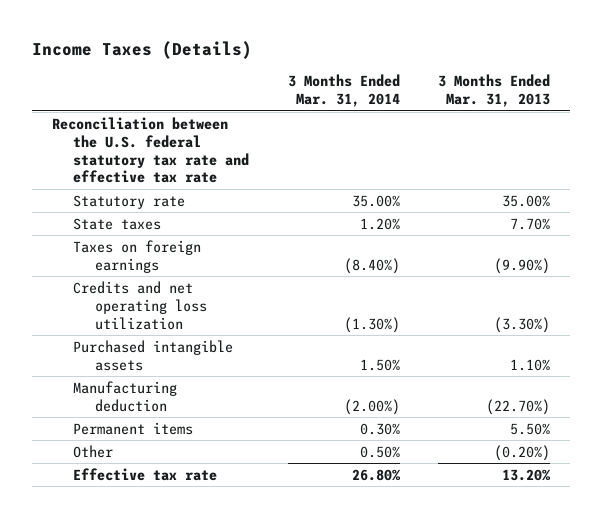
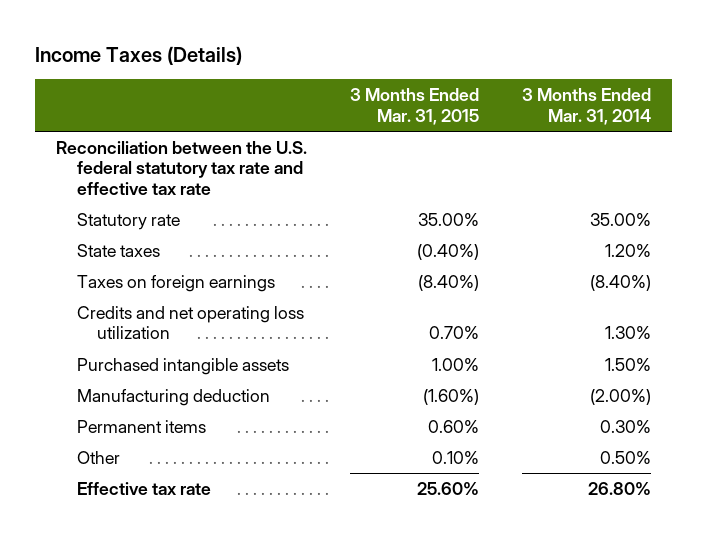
- | 3 Months Ended Mar. 31, 2014 | 3 Months Ended Mar. 31, 2013
+ | 3 Months Ended Mar. 31, 2015 | 3 Months Ended Mar. 31, 2014
- Credits and net operating loss utilization | (1.30%) | (3.30%)
+ Credits and net operating loss utilization | 0.70% | 1.30%

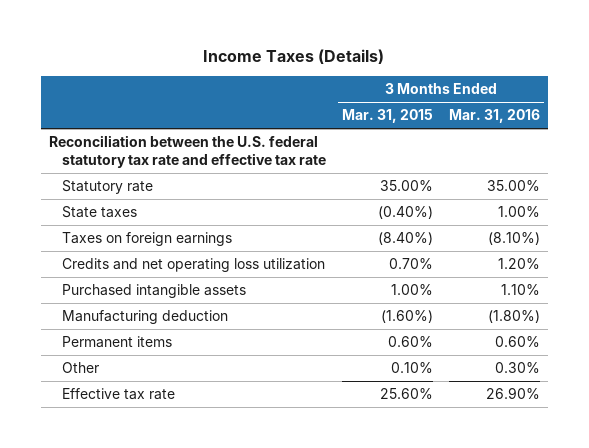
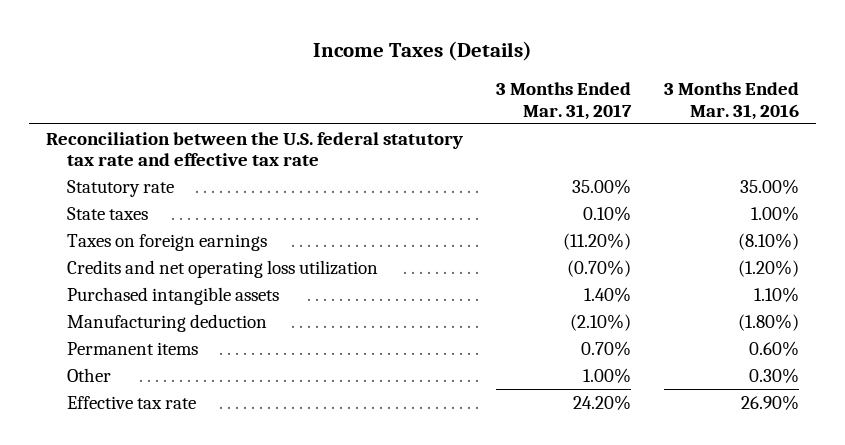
- | 3 Months Ended Mar. 31, 2015 | 3 Months Ended Mar. 31, 2016
+ | 3 Months Ended Mar. 31, 2017 | 3 Months Ended Mar. 31, 2016
- Credits and net operating loss utilization | 0.70% | 1.20%
+ Credits and net operating loss utilization | (0.70%) | (1.20%)

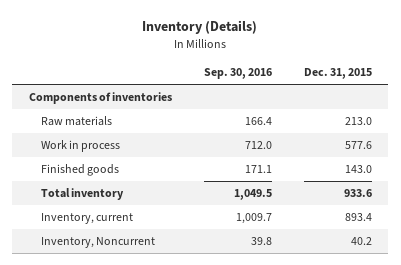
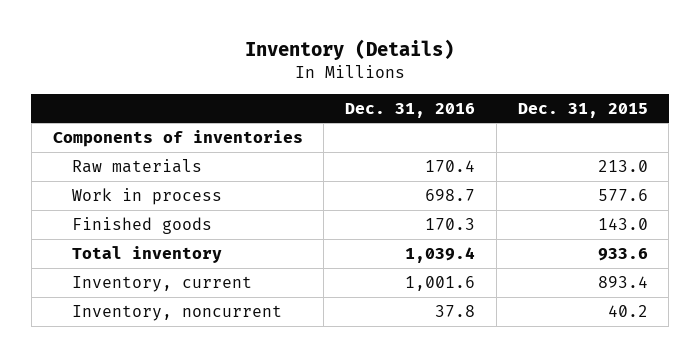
- | Sep. 30, 2016 | Dec. 31, 2015
+ | Dec. 31, 2016 | Dec. 31, 2015
- Inventory, Noncurrent | 39.8 | 40.2
+ Inventory, noncurrent | 37.8 | 40.2

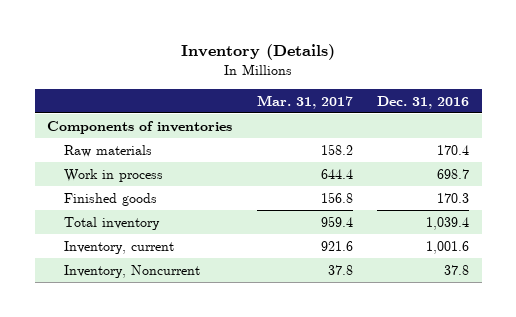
- | Dec. 31, 2016 | Dec. 31, 2015
+ | Mar. 31, 2017 | Dec. 31, 2016
- Inventory, noncurrent | 37.8 | 40.2
+ Inventory, Noncurrent | 37.8 | 37.8

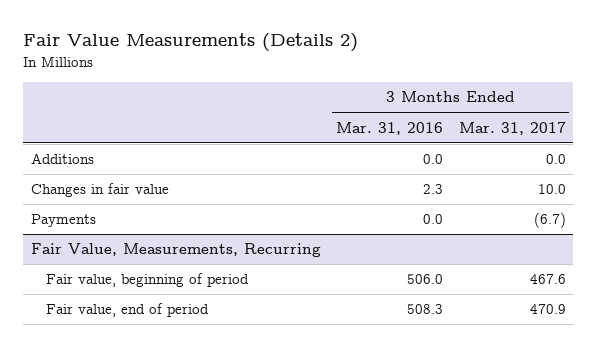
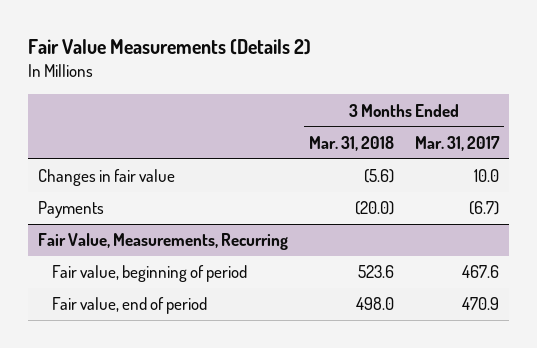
- | 3 Months Ended Mar. 31, 2016 | 3 Months Ended Mar. 31, 2017
+ | 3 Months Ended Mar. 31, 2018 | 3 Months Ended Mar. 31, 2017
- Additions | 0.0 | 0.0

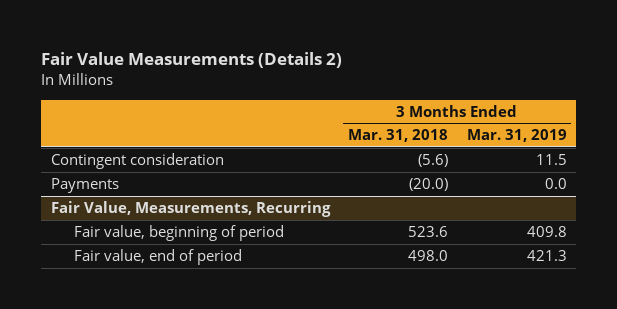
- | 3 Months Ended Mar. 31, 2018 | 3 Months Ended Mar. 31, 2017
+ | 3 Months Ended Mar. 31, 2018 | 3 Months Ended Mar. 31, 2019
- Changes in fair value | (5.6) | 10.0
+ Contingent consideration | (5.6) | 11.5

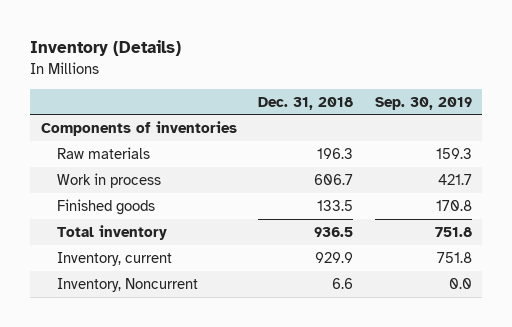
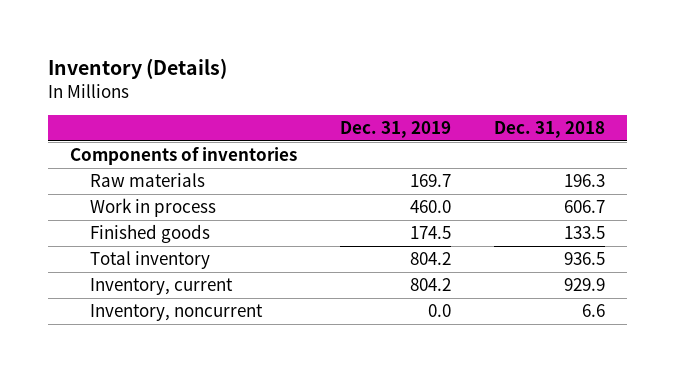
- | Dec. 31, 2018 | Sep. 30, 2019
+ | Dec. 31, 2019 | Dec. 31, 2018
- Inventory, Noncurrent | 6.6 | 0.0
+ Inventory, noncurrent | 0.0 | 6.6

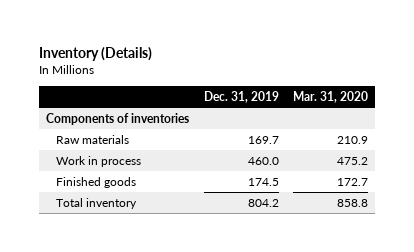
- | Dec. 31, 2019 | Dec. 31, 2018
+ | Dec. 31, 2019 | Mar. 31, 2020
- Inventory, current | 804.2 | 929.9
- Inventory, noncurrent | 0.0 | 6.6

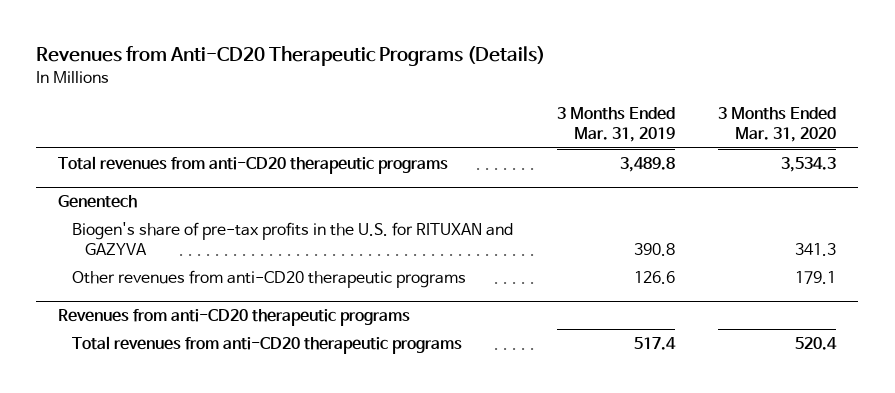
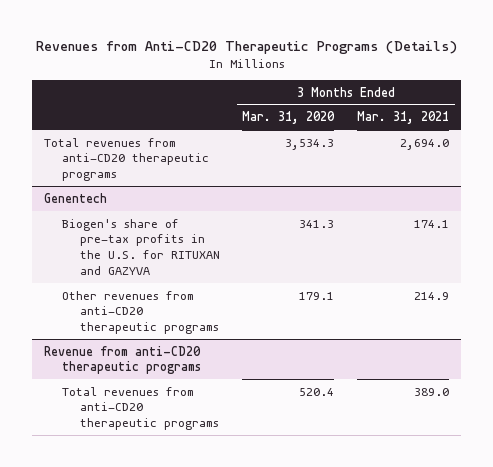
- | 3 Months Ended Mar. 31, 2019 | 3 Months Ended Mar. 31, 2020
+ | 3 Months Ended Mar. 31, 2020 | 3 Months Ended Mar. 31, 2021
- Revenues from anti-CD20 therapeutic programs
+ Revenue from anti-CD20 therapeutic programs

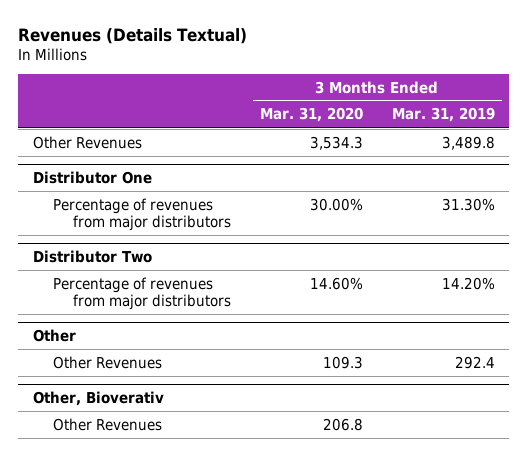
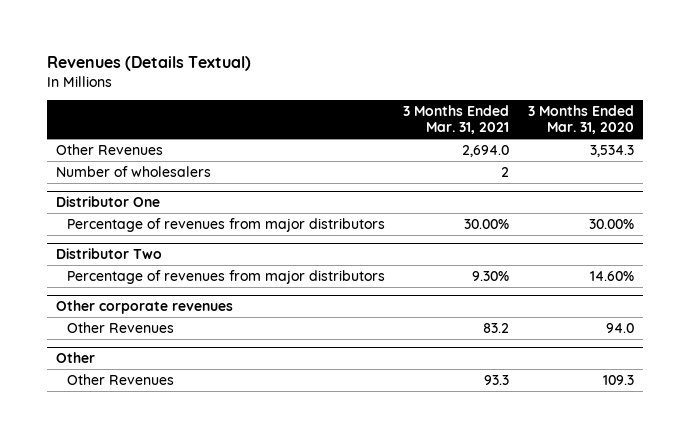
- | 3 Months Ended Mar. 31, 2020 | 3 Months Ended Mar. 31, 2019
+ | 3 Months Ended Mar. 31, 2021 | 3 Months Ended Mar. 31, 2020
+ Number of wholesalers | 2 |
+ Other corporate revenues
+ Other Revenues | 83.2 | 94.0
- Other, Bioverativ
- Other Revenues | 206.8 |

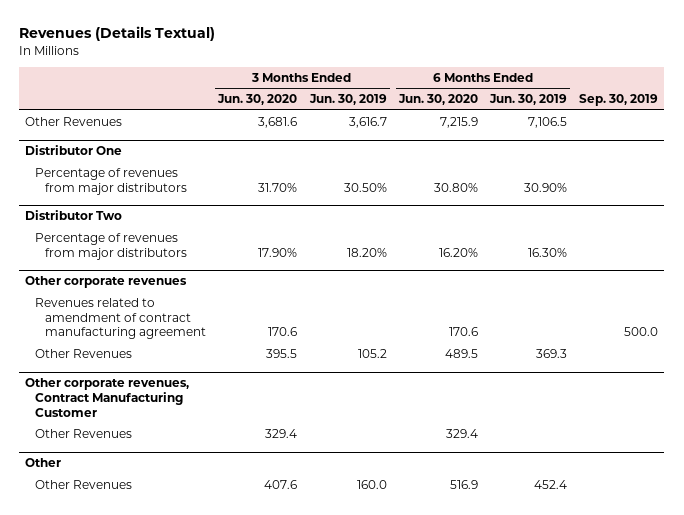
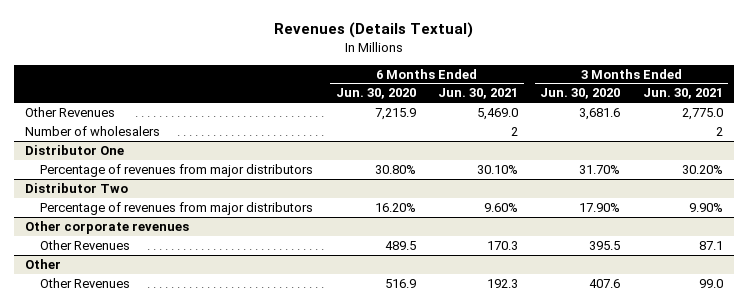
- | 3 Months Ended Jun. 30, 2020 | 3 Months Ended Jun. 30, 2019 | 6 Months Ended Jun. 30, 2020 | 6 Months Ended Jun. 30, 2019 | Sep. 30, 2019
+ | 6 Months Ended Jun. 30, 2020 | 6 Months Ended Jun. 30, 2021 | 3 Months Ended Jun. 30, 2020 | 3 Months Ended Jun. 30, 2021
+ Number of wholesalers | | 2 | | 2
@ Other corporate revenues
- Revenues related to amendment of contract manufacturing agreement | 170.6 | | 170.6 | | 500.0
- Other corporate revenues, Contract Manufacturing Customer
- Other Revenues | 329.4 | | 329.4 | |

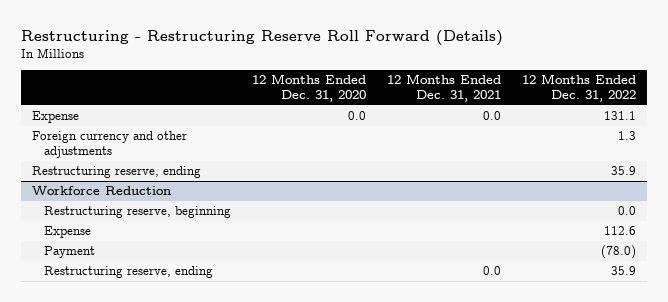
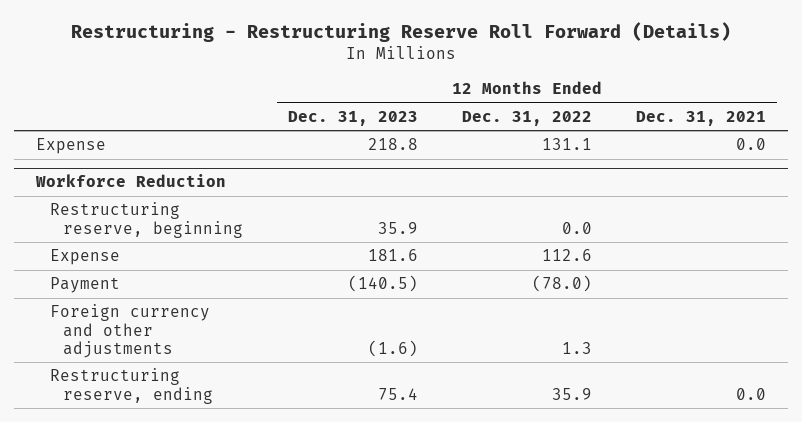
- | 12 Months Ended Dec. 31, 2020 | 12 Months Ended Dec. 31, 2021 | 12 Months Ended Dec. 31, 2022
+ | 12 Months Ended Dec. 31, 2023 | 12 Months Ended Dec. 31, 2022 | 12 Months Ended Dec. 31, 2021
- Foreign currency and other adjustments | | | 1.3
- Restructuring reserve, ending | | | 35.9
@ Workforce Reduction
+ Foreign currency and other adjustments | (1.6) | 1.3 |

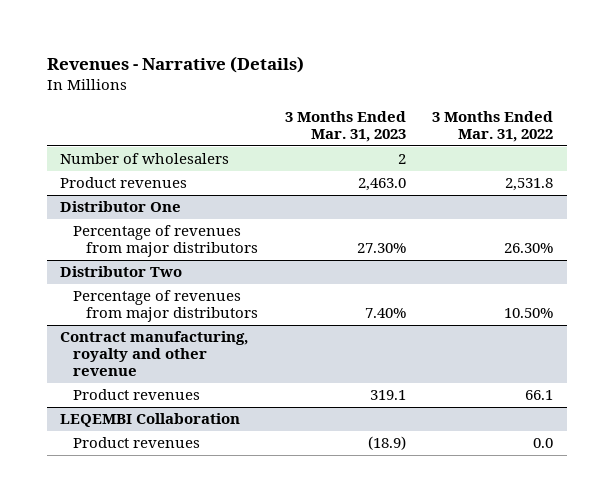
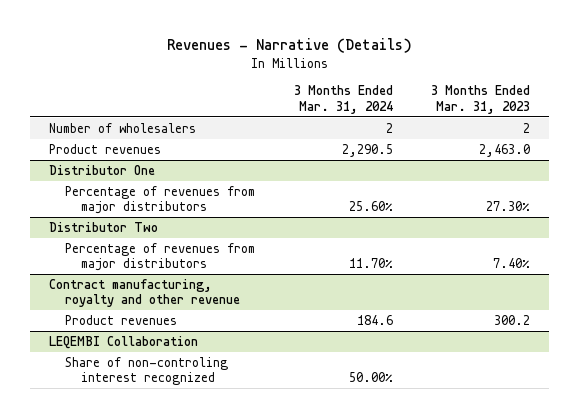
- | 3 Months Ended Mar. 31, 2023 | 3 Months Ended Mar. 31, 2022
+ | 3 Months Ended Mar. 31, 2024 | 3 Months Ended Mar. 31, 2023
@ Contract manufacturing, royalty and other revenue
- Product revenues | 319.1 | 66.1
+ Product revenues | 184.6 | 300.2
@ LEQEMBI Collaboration
- Product revenues | (18.9) | 0.0
+ Share of non-controling interest recognized | 50.00% |

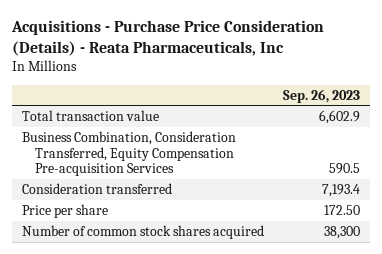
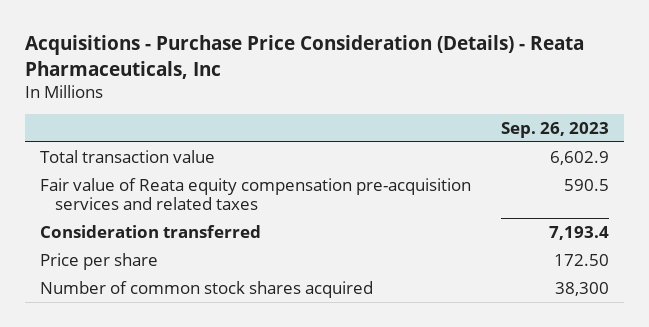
- Business Combination, Consideration Transferred, Equity Compensation Pre-acquisition Services | 590.5
+ Fair value of Reata equity compensation pre-acquisition services and related taxes | 590.5

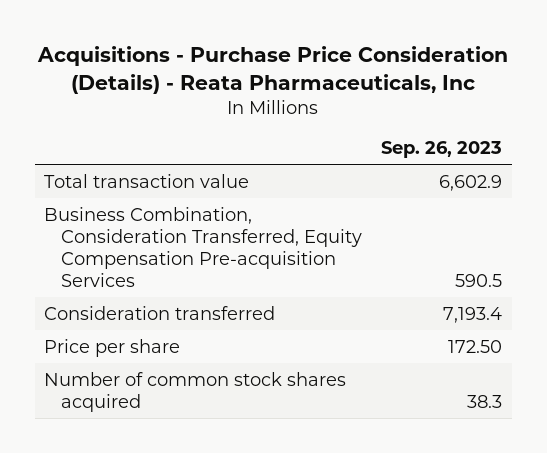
- Fair value of Reata equity compensation pre-acquisition services and related taxes | 590.5
+ Business Combination, Consideration Transferred, Equity Compensation Pre-acquisition Services | 590.5
- Number of common stock shares acquired | 38,300
+ Number of common stock shares acquired | 38.3

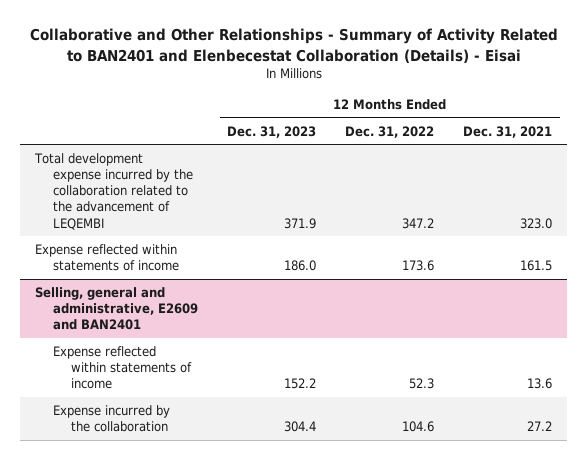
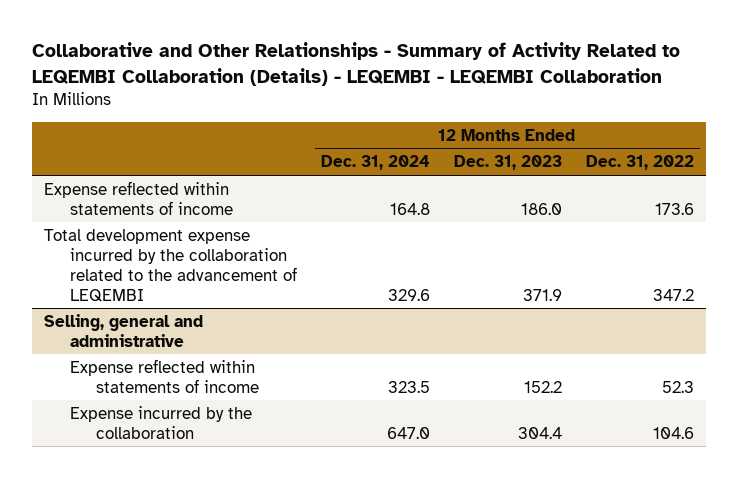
- Collaborative and Other Relationships - Summary of Activity Related to BAN2401 and Elenbecestat Collaboration (Details) - Eisai
+ Collaborative and Other Relationships - Summary of Activity Related to LEQEMBI Collaboration (Details) - LEQEMBI - LEQEMBI Collaboration
- | 12 Months Ended Dec. 31, 2023 | 12 Months Ended Dec. 31, 2022 | 12 Months Ended Dec. 31, 2021
+ | 12 Months Ended Dec. 31, 2024 | 12 Months Ended Dec. 31, 2023 | 12 Months Ended Dec. 31, 2022
- Selling, general and administrative, E2609 and BAN2401
moved down: Total development expense incurred by the collaboration related to the advancement of LEQEMBI | 329.6 | 371.9 | 347.2
+ Selling, general and administrative

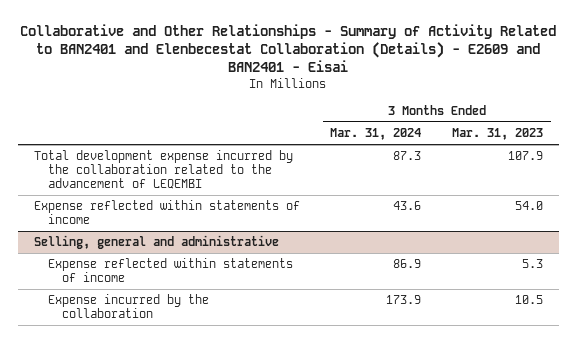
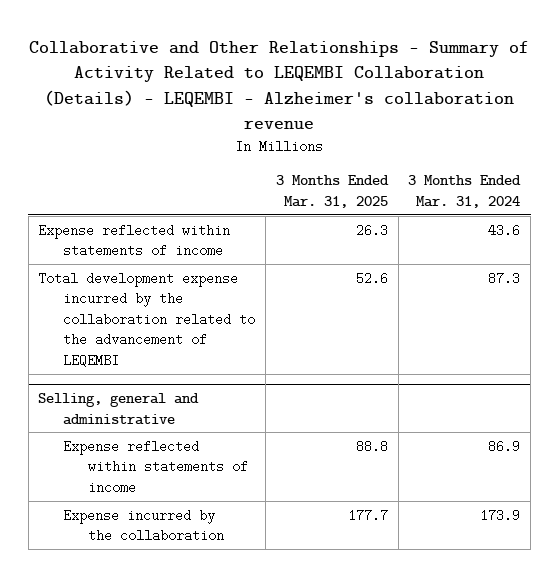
- Collaborative and Other Relationships - Summary of Activity Related to BAN2401 and Elenbecestat Collaboration (Details) - E2609 and BAN2401 - Eisai
+ Collaborative and Other Relationships - Summary of Activity Related to LEQEMBI Collaboration (Details) - LEQEMBI - Alzheimer's collaboration revenue
- | 3 Months Ended Mar. 31, 2024 | 3 Months Ended Mar. 31, 2023
+ | 3 Months Ended Mar. 31, 2025 | 3 Months Ended Mar. 31, 2024
moved down: Total development expense incurred by the collaboration related to the advancement of LEQEMBI | 52.6 | 87.3

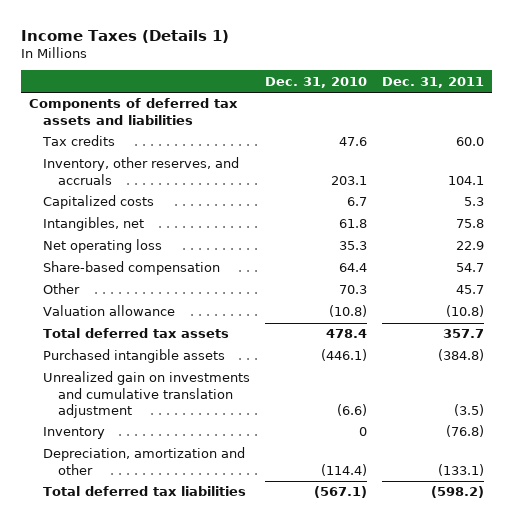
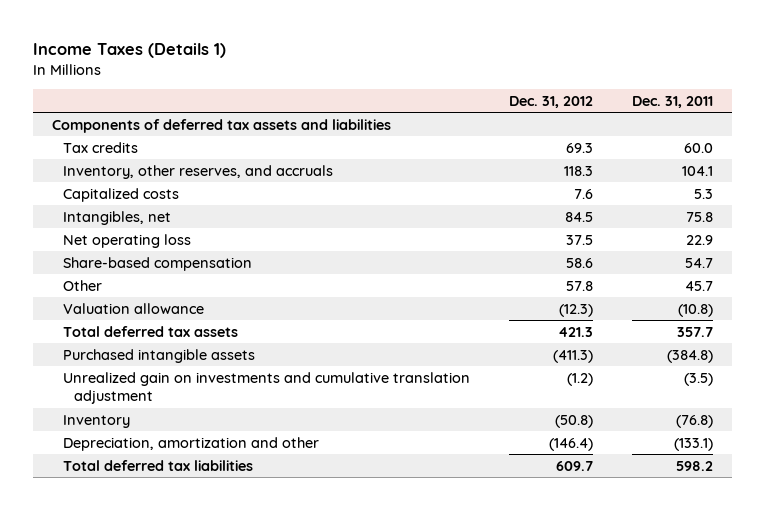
- | Dec. 31, 2010 | Dec. 31, 2011
+ | Dec. 31, 2012 | Dec. 31, 2011
- Total deferred tax liabilities | (567.1) | (598.2)
+ Total deferred tax liabilities | 609.7 | 598.2

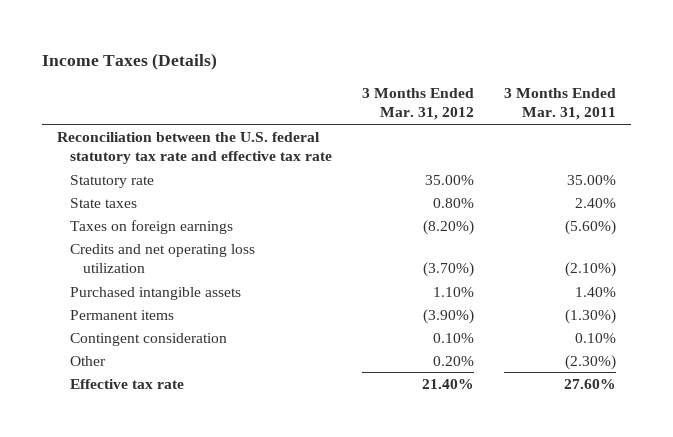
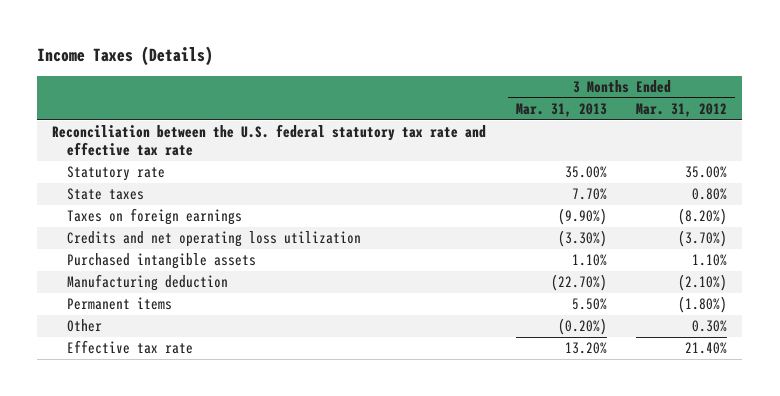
- | 3 Months Ended Mar. 31, 2012 | 3 Months Ended Mar. 31, 2011
+ | 3 Months Ended Mar. 31, 2013 | 3 Months Ended Mar. 31, 2012
- Permanent items | (3.90%) | (1.30%)
- Contingent consideration | 0.10% | 0.10%
- Other | 0.20% | (2.30%)
+ Manufacturing deduction | (22.70%) | (2.10%)
+ Permanent items | 5.50% | (1.80%)
+ Other | (0.20%) | 0.30%

